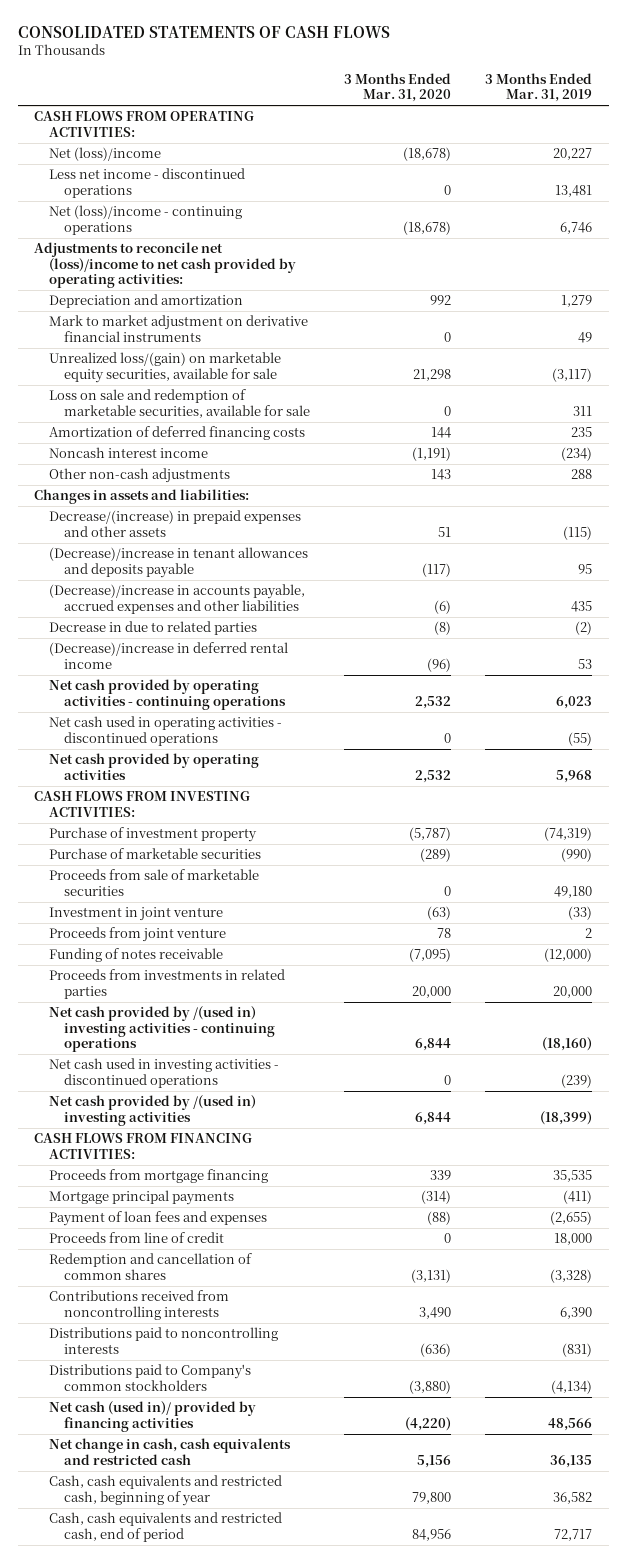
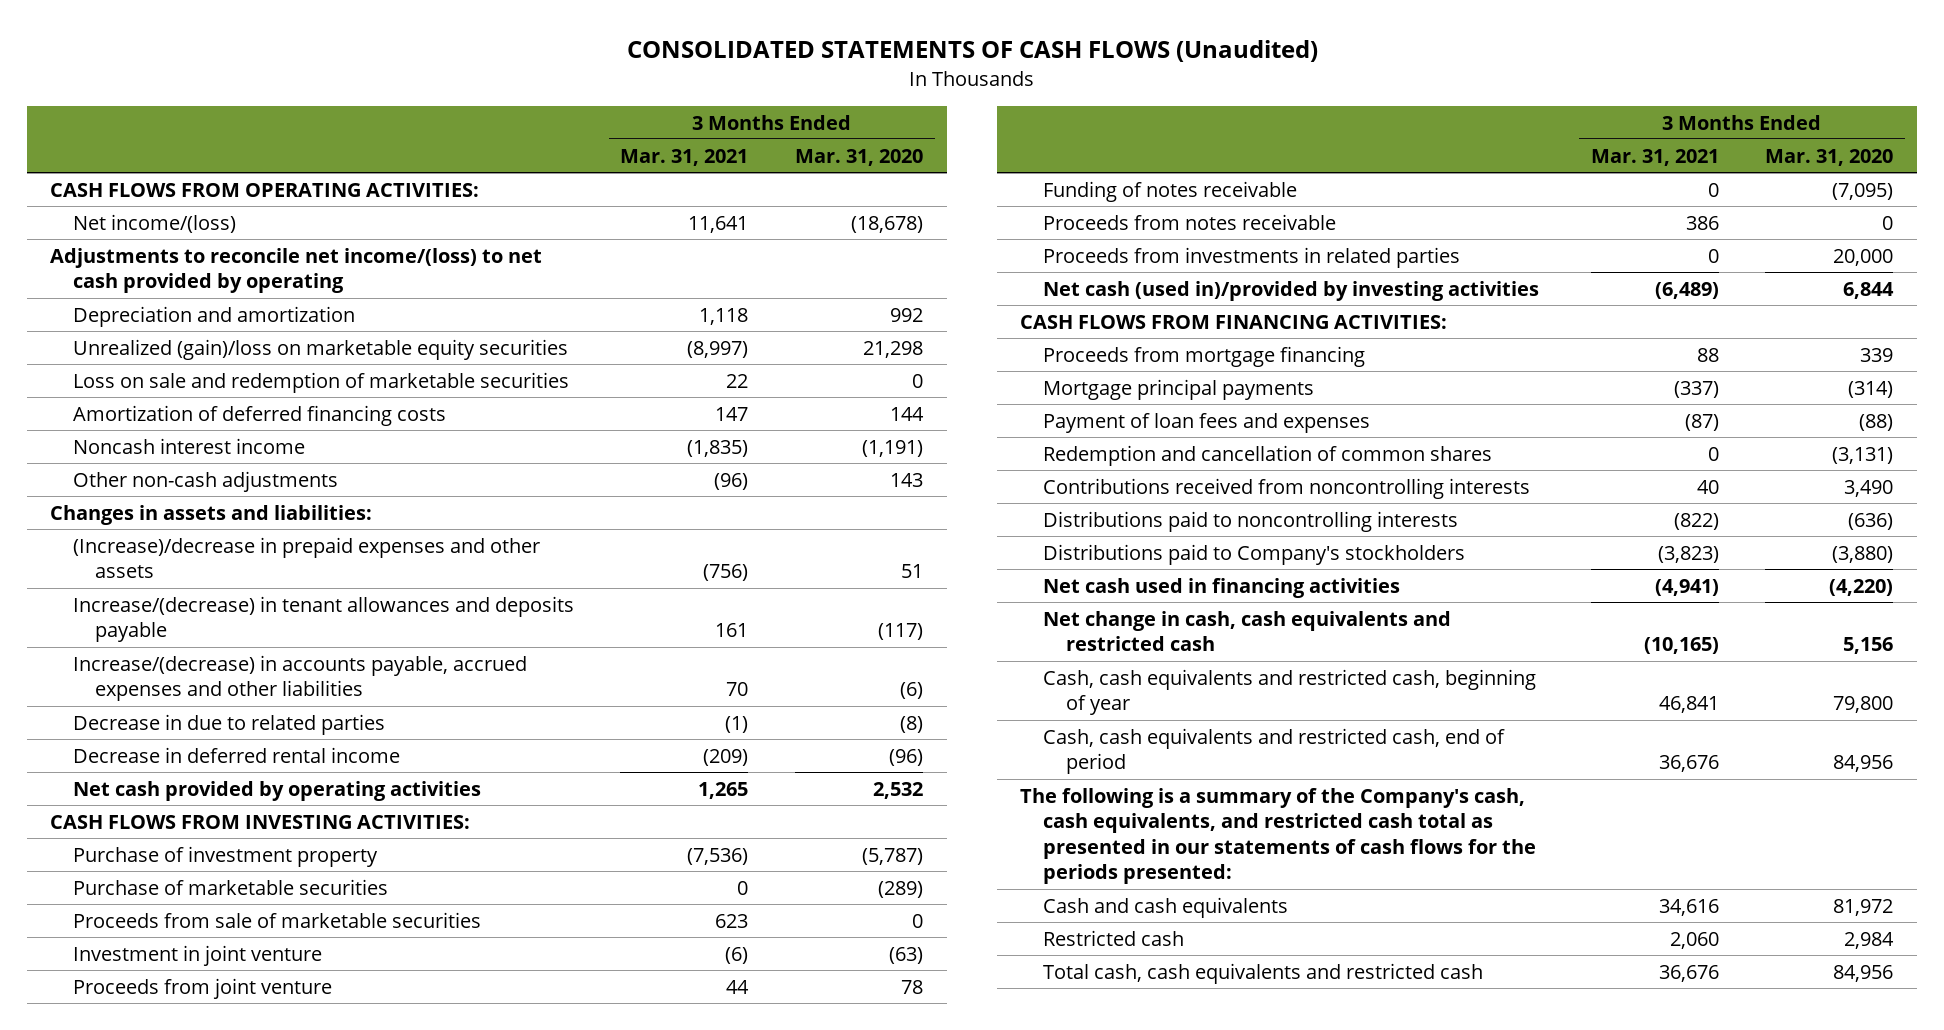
- CONSOLIDATED STATEMENTS OF CASH FLOWS
+ CONSOLIDATED STATEMENTS OF CASH FLOWS (Unaudited)
- | 3 Months Ended Mar. 31, 2020 | 3 Months Ended Mar. 31, 2019
+ | 3 Months Ended Mar. 31, 2021 | 3 Months Ended Mar. 31, 2020
- Net (loss)/income | (18,678) | 20,227
- Less net income - discontinued operations | 0 | 13,481
- Net (loss)/income - continuing operations | (18,678) | 6,746
- Adjustments to reconcile net (loss)/income to net cash provided by operating activities:
+ Net income/(loss) | 11,641 | (18,678)
+ Adjustments to reconcile net income/(loss) to net cash provided by operating
- Mark to market adjustment on derivative financial instruments | 0 | 49
- Unrealized loss/(gain) on marketable equity securities, available for sale | 21,298 | (3,117)
- Loss on sale and redemption of marketable securities, available for sale | 0 | 311
+ Unrealized (gain)/loss on marketable equity securities | (8,997) | 21,298
+ Loss on sale and redemption of marketable securities | 22 | 0
- Decrease/(increase) in prepaid expenses and other assets | 51 | (115)
- (Decrease)/increase in tenant allowances and deposits payable | (117) | 95
- (Decrease)/increase in accounts payable, accrued expenses and other liabilities | (6) | 435
+ (Increase)/decrease in prepaid expenses and other assets | (756) | 51
+ Increase/(decrease) in tenant allowances and deposits payable | 161 | (117)
+ Increase/(decrease) in accounts payable, accrued expenses and other liabilities | 70 | (6)
- (Decrease)/increase in deferred rental income | (96) | 53
- Net cash provided by operating activities - continuing operations | 2,532 | 6,023
- Net cash used in operating activities - discontinued operations | 0 | (55)
+ Decrease in deferred rental income | (209) | (96)
+ Proceeds from notes receivable | 386 | 0
- Net cash provided by /(used in) investing activities - continuing operations | 6,844 | (18,160)
- Net cash used in investing activities - discontinued operations | 0 | (239)
- Net cash provided by /(used in) investing activities | 6,844 | (18,399)
+ Net cash (used in)/provided by investing activities | (6,489) | 6,844
- Proceeds from line of credit | 0 | 18,000
- Distributions paid to Company's common stockholders | (3,880) | (4,134)
- Net cash (used in)/ provided by financing activities | (4,220) | 48,566
+ Distributions paid to Company's stockholders | (3,823) | (3,880)
+ Net cash used in financing activities | (4,941) | (4,220)
+ The following is a summary of the Company's cash, cash equivalents, and restricted cash total as presented in our statements of cash flows for the periods presented:
+ Cash and cash equivalents | 34,616 | 81,972
+ Restricted cash | 2,060 | 2,984
+ Total cash, cash equivalents and restricted cash | 36,676 | 84,956

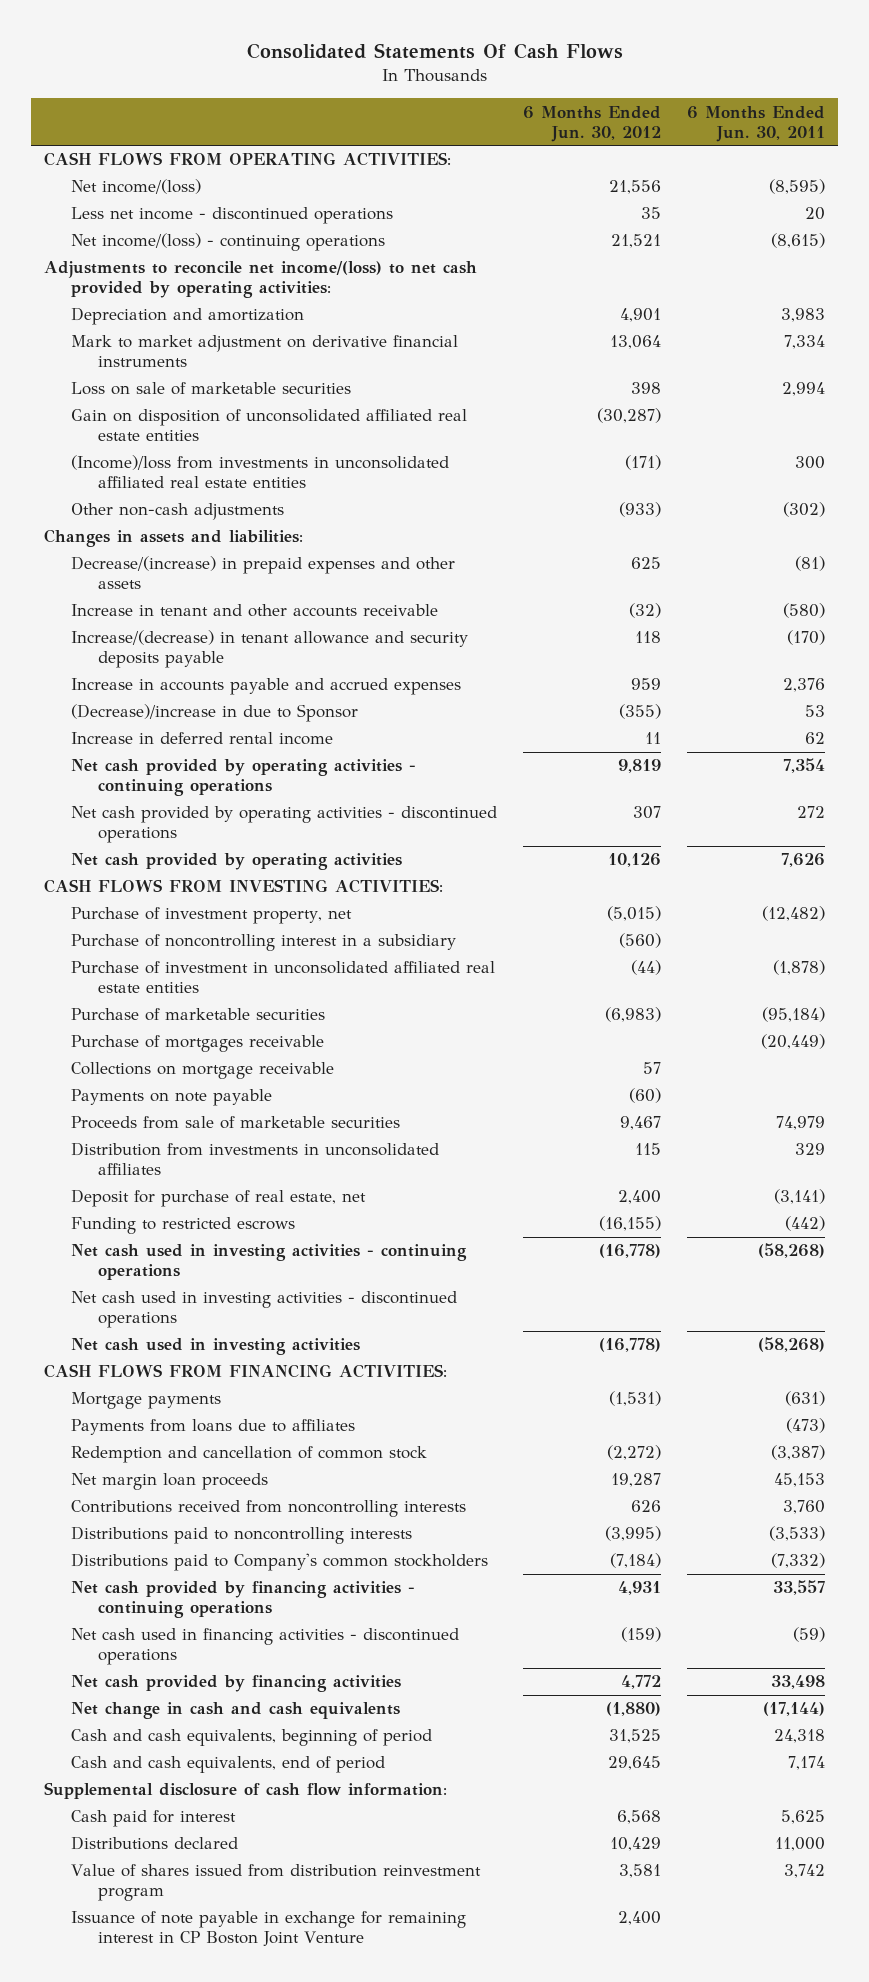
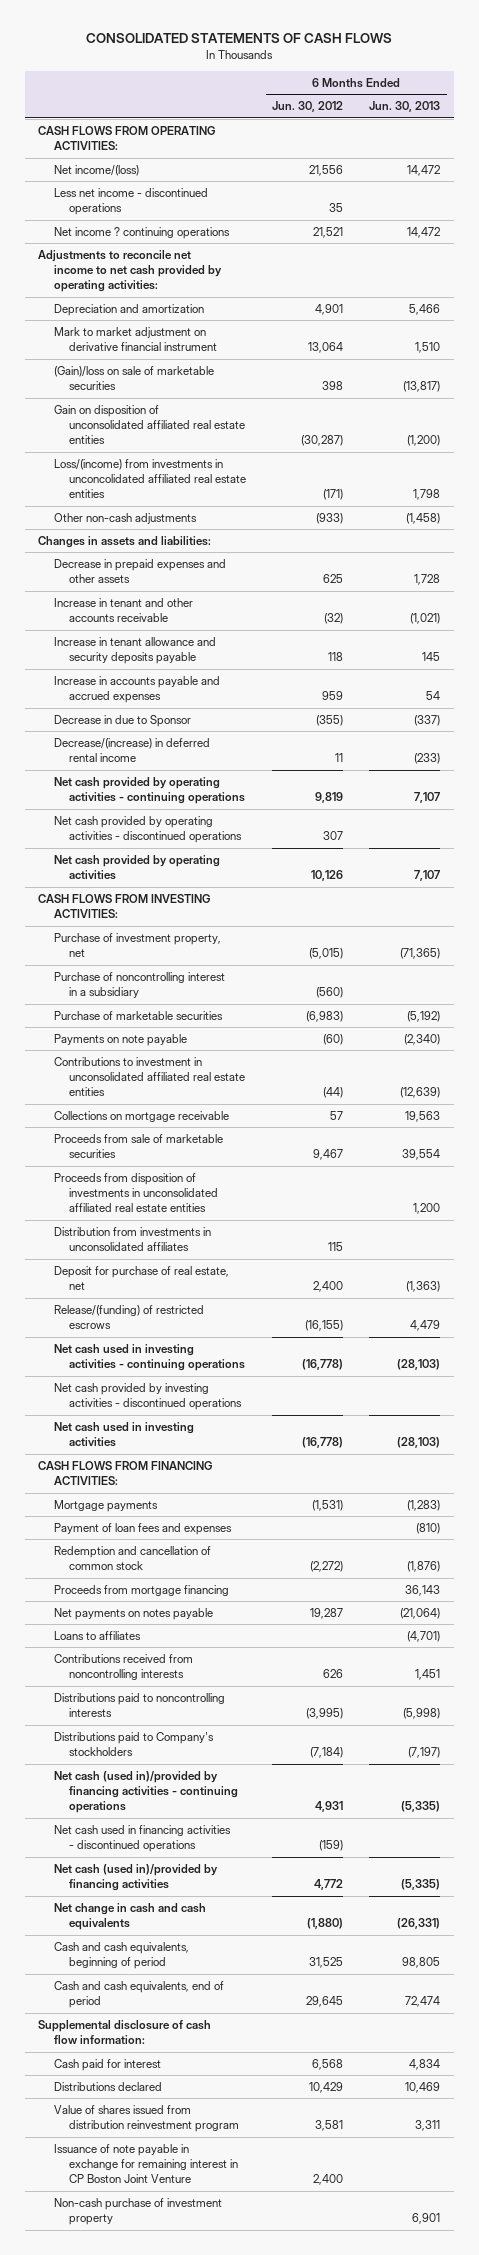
- Consolidated Statements Of Cash Flows
+ CONSOLIDATED STATEMENTS OF CASH FLOWS
- | 6 Months Ended Jun. 30, 2012 | 6 Months Ended Jun. 30, 2011
+ | 6 Months Ended Jun. 30, 2012 | 6 Months Ended Jun. 30, 2013
- Net income/(loss) - continuing operations | 21,521 | (8,615)
- Adjustments to reconcile net income/(loss) to net cash provided by operating activities:
+ Net income ? continuing operations | 21,521 | 14,472
+ Adjustments to reconcile net income to net cash provided by operating activities:
- Mark to market adjustment on derivative financial instruments | 13,064 | 7,334
- Loss on sale of marketable securities | 398 | 2,994
+ Mark to market adjustment on derivative financial instrument | 13,064 | 1,510
+ (Gain)/loss on sale of marketable securities | 398 | (13,817)
- (Income)/loss from investments in unconsolidated affiliated real estate entities | (171) | 300
+ Loss/(income) from investments in unconcolidated affiliated real estate entities | (171) | 1,798
- Decrease/(increase) in prepaid expenses and other assets | 625 | (81)
+ Decrease in prepaid expenses and other assets | 625 | 1,728
- Increase/(decrease) in tenant allowance and security deposits payable | 118 | (170)
+ Increase in tenant allowance and security deposits payable | 118 | 145
- (Decrease)/increase in due to Sponsor | (355) | 53
- Increase in deferred rental income | 11 | 62
+ Decrease in due to Sponsor | (355) | (337)
+ Decrease/(increase) in deferred rental income | 11 | (233)
- Purchase of investment in unconsolidated affiliated real estate entities | (44) | (1,878)
- Purchase of mortgages receivable | | (20,449)
+ Contributions to investment in unconsolidated affiliated real estate entities | (44) | (12,639)
moved down: Collections on mortgage receivable | 57 | 19,563
+ Proceeds from disposition of investments in unconsolidated affiliated real estate entities | | 1,200
- Funding to restricted escrows | (16,155) | (442)
+ Release/(funding) of restricted escrows | (16,155) | 4,479
- Net cash used in investing activities - discontinued operations
+ Net cash provided by investing activities - discontinued operations
- Payments from loans due to affiliates | | (473)
+ Payment of loan fees and expenses | | (810)
- Net margin loan proceeds | 19,287 | 45,153
+ Proceeds from mortgage financing | | 36,143
+ Net payments on notes payable | 19,287 | (21,064)
+ Loans to affiliates | | (4,701)
- Distributions paid to Company's common stockholders | (7,184) | (7,332)
- Net cash provided by financing activities - continuing operations | 4,931 | 33,557
+ Distributions paid to Company's stockholders | (7,184) | (7,197)
+ Net cash (used in)/provided by financing activities - continuing operations | 4,931 | (5,335)
- Net cash provided by financing activities | 4,772 | 33,498
+ Net cash (used in)/provided by financing activities | 4,772 | (5,335)
+ Non-cash purchase of investment property | | 6,901

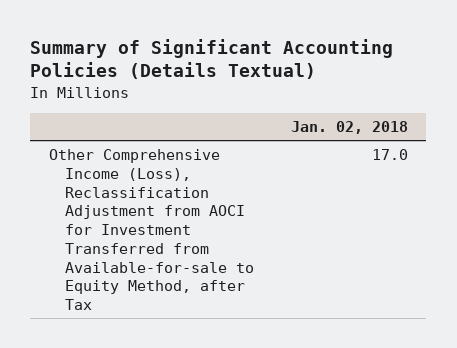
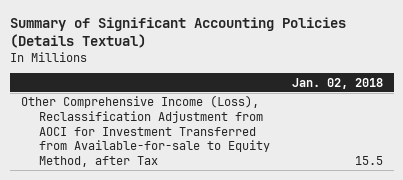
- Other Comprehensive Income (Loss), Reclassification Adjustment from AOCI for Investment Transferred from Available-for-sale to Equity Method, after Tax | 17.0
+ Other Comprehensive Income (Loss), Reclassification Adjustment from AOCI for Investment Transferred from Available-for-sale to Equity Method, after Tax | 15.5

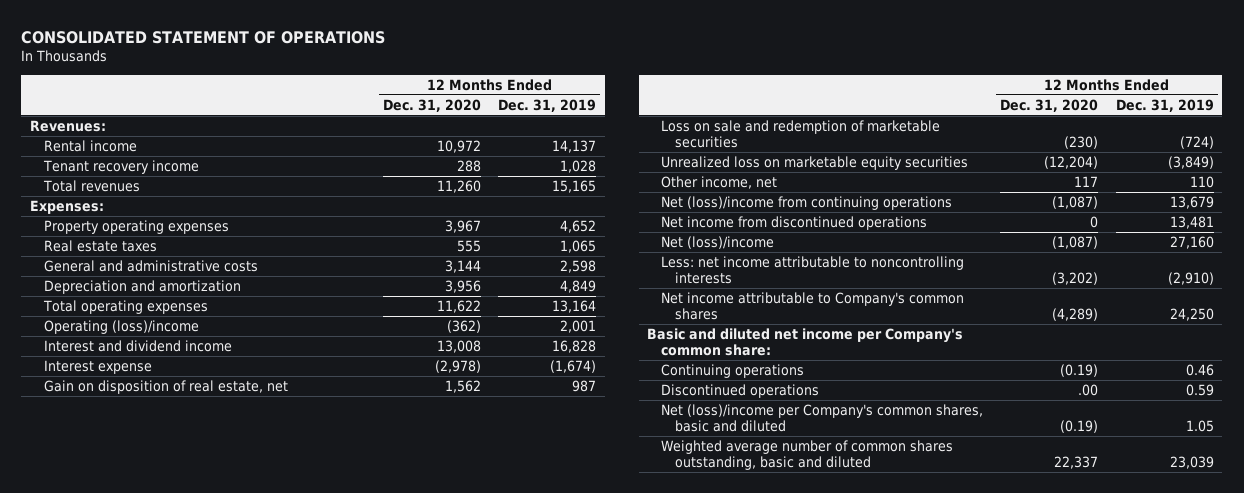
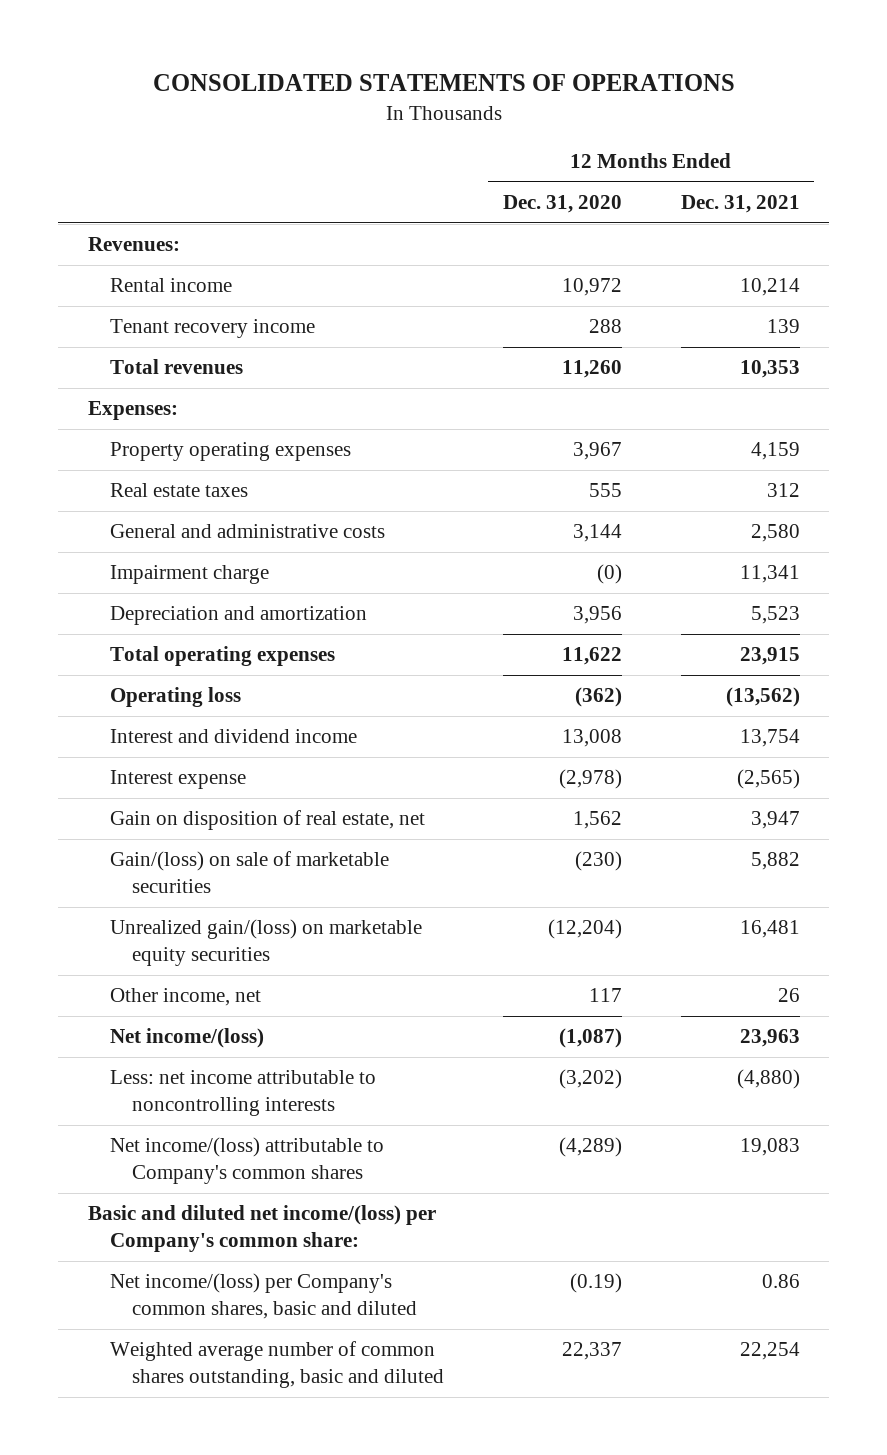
- CONSOLIDATED STATEMENT OF OPERATIONS
+ CONSOLIDATED STATEMENTS OF OPERATIONS
- | 12 Months Ended Dec. 31, 2020 | 12 Months Ended Dec. 31, 2019
+ | 12 Months Ended Dec. 31, 2020 | 12 Months Ended Dec. 31, 2021
+ Impairment charge | (0) | 11,341
- Operating (loss)/income | (362) | 2,001
+ Operating loss | (362) | (13,562)
- Loss on sale and redemption of marketable securities | (230) | (724)
- Unrealized loss on marketable equity securities | (12,204) | (3,849)
+ Gain/(loss) on sale of marketable securities | (230) | 5,882
+ Unrealized gain/(loss) on marketable equity securities | (12,204) | 16,481
- Net (loss)/income from continuing operations | (1,087) | 13,679
- Net income from discontinued operations | 0 | 13,481
- Net (loss)/income | (1,087) | 27,160
+ Net income/(loss) | (1,087) | 23,963
- Net income attributable to Company's common shares | (4,289) | 24,250
- Basic and diluted net income per Company's common share:
- Continuing operations | (0.19) | 0.46
- Discontinued operations | .00 | 0.59
- Net (loss)/income per Company's common shares, basic and diluted | (0.19) | 1.05
+ Net income/(loss) attributable to Company's common shares | (4,289) | 19,083
+ Basic and diluted net income/(loss) per Company's common share:
+ Net income/(loss) per Company's common shares, basic and diluted | (0.19) | 0.86

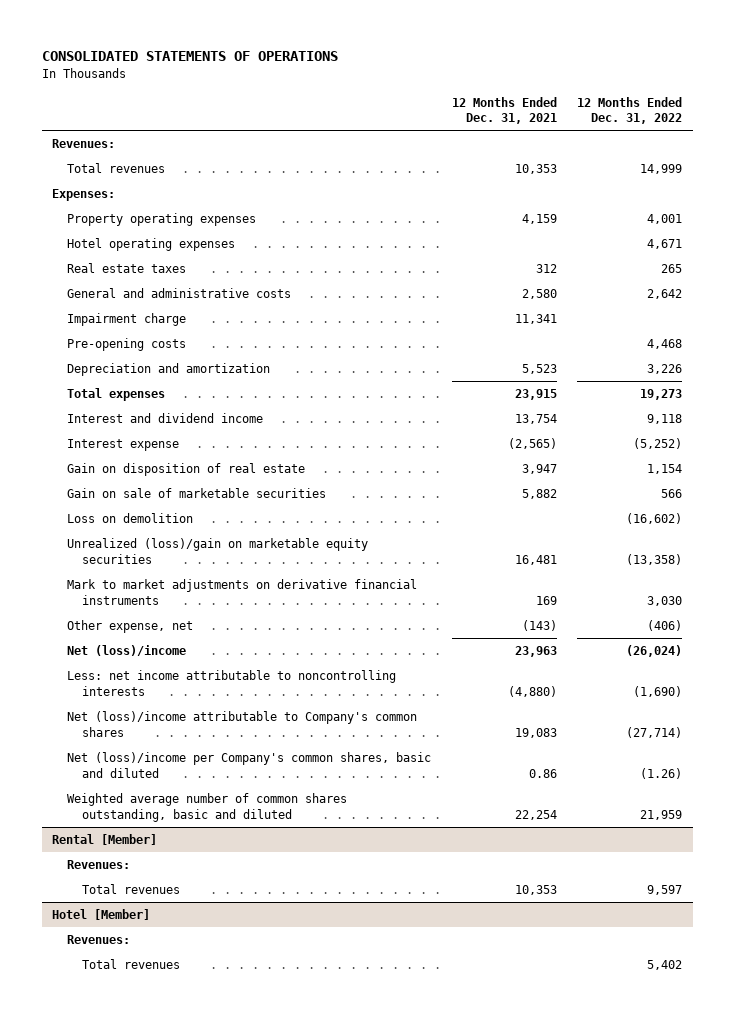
- | 12 Months Ended Dec. 31, 2020 | 12 Months Ended Dec. 31, 2021
+ | 12 Months Ended Dec. 31, 2021 | 12 Months Ended Dec. 31, 2022
- Rental income | 10,972 | 10,214
- Tenant recovery income | 288 | 139
+ Hotel operating expenses | | 4,671
+ Pre-opening costs | | 4,468
- Total operating expenses | 11,622 | 23,915
- Operating loss | (362) | (13,562)
+ Total expenses | 23,915 | 19,273
- Gain on disposition of real estate, net | 1,562 | 3,947
- Gain/(loss) on sale of marketable securities | (230) | 5,882
- Unrealized gain/(loss) on marketable equity securities | (12,204) | 16,481
- Other income, net | 117 | 26
- Net income/(loss) | (1,087) | 23,963
+ Gain on disposition of real estate | 3,947 | 1,154
+ Gain on sale of marketable securities | 5,882 | 566
+ Loss on demolition | | (16,602)
+ Unrealized (loss)/gain on marketable equity securities | 16,481 | (13,358)
+ Mark to market adjustments on derivative financial instruments | 169 | 3,030
+ Other expense, net | (143) | (406)
+ Net (loss)/income | 23,963 | (26,024)
- Net income/(loss) attributable to Company's common shares | (4,289) | 19,083
- Basic and diluted net income/(loss) per Company's common share:
- Net income/(loss) per Company's common shares, basic and diluted | (0.19) | 0.86
+ Net (loss)/income attributable to Company's common shares | 19,083 | (27,714)
+ Net (loss)/income per Company's common shares, basic and diluted | 0.86 | (1.26)
+ Rental [Member]
+ Revenues:
+ Total revenues | 10,353 | 9,597
+ Hotel [Member]
+ Revenues:
+ Total revenues | | 5,402

